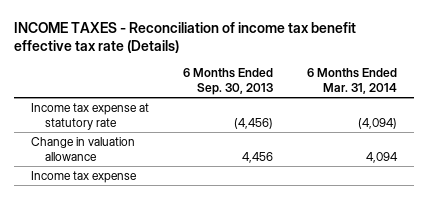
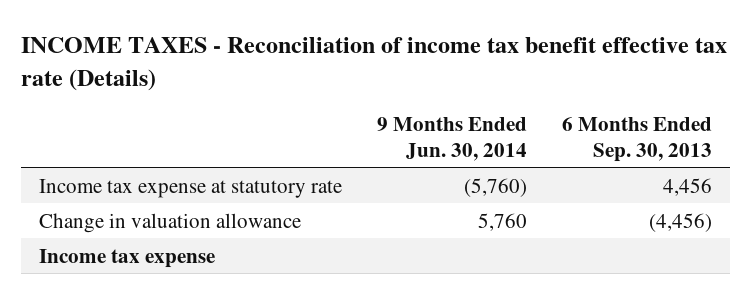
- | 6 Months Ended Sep. 30, 2013 | 6 Months Ended Mar. 31, 2014
+ | 9 Months Ended Jun. 30, 2014 | 6 Months Ended Sep. 30, 2013
- Income tax expense at statutory rate | (4,456) | (4,094)
- Change in valuation allowance | 4,456 | 4,094
+ Income tax expense at statutory rate | (5,760) | 4,456
+ Change in valuation allowance | 5,760 | (4,456)

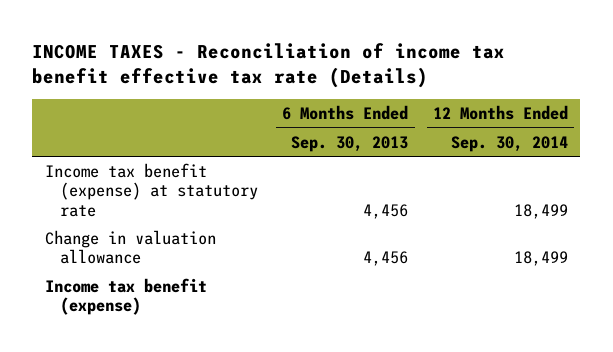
- | 9 Months Ended Jun. 30, 2014 | 6 Months Ended Sep. 30, 2013
+ | 6 Months Ended Sep. 30, 2013 | 12 Months Ended Sep. 30, 2014
- Income tax expense at statutory rate | (5,760) | 4,456
- Change in valuation allowance | 5,760 | (4,456)
- Income tax expense
+ Income tax benefit (expense) at statutory rate | 4,456 | 18,499
+ Change in valuation allowance | 4,456 | 18,499
+ Income tax benefit (expense)

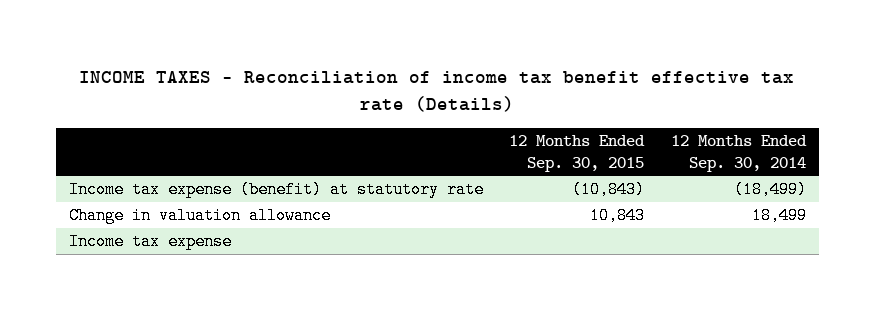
- | 6 Months Ended Sep. 30, 2013 | 12 Months Ended Sep. 30, 2014
+ | 12 Months Ended Sep. 30, 2015 | 12 Months Ended Sep. 30, 2014
- Income tax benefit (expense) at statutory rate | 4,456 | 18,499
+ Income tax expense (benefit) at statutory rate | (10,843) | (18,499)
- Income tax benefit (expense)
+ Income tax expense

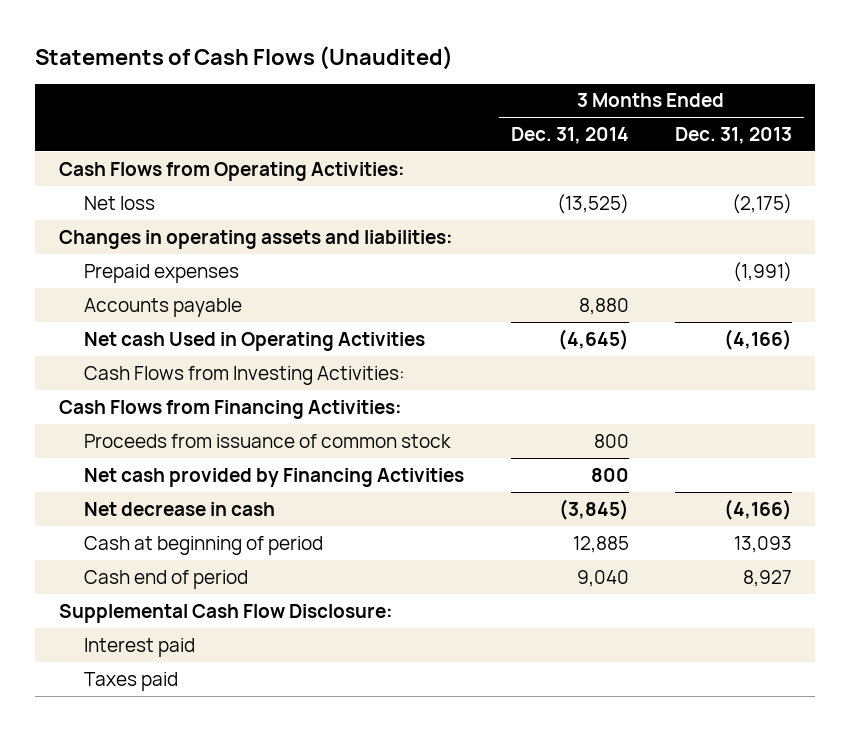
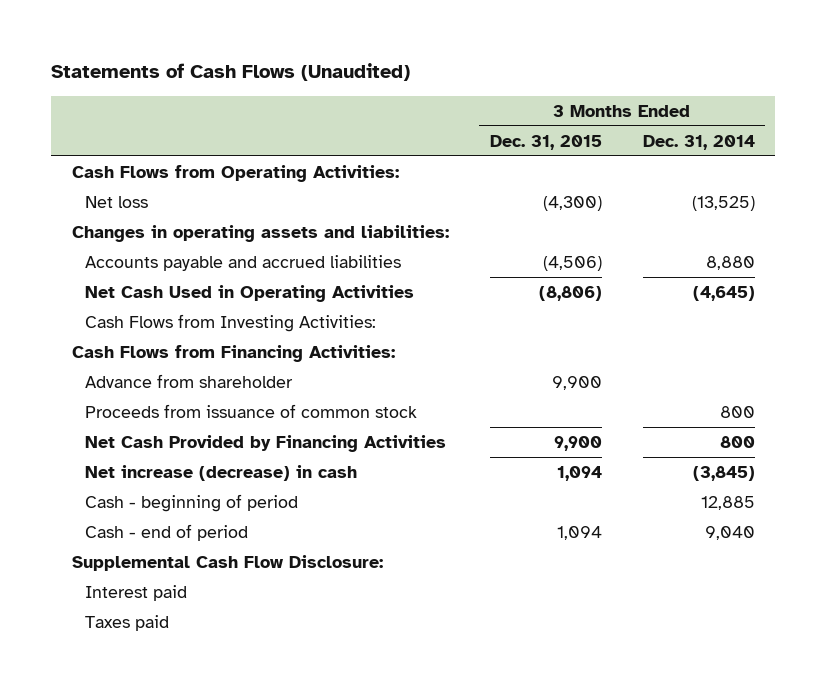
- | 3 Months Ended Dec. 31, 2014 | 3 Months Ended Dec. 31, 2013
+ | 3 Months Ended Dec. 31, 2015 | 3 Months Ended Dec. 31, 2014
- Prepaid expenses | | (1,991)
- Accounts payable | 8,880 |
- Net cash Used in Operating Activities | (4,645) | (4,166)
+ Accounts payable and accrued liabilities | (4,506) | 8,880
+ Net Cash Used in Operating Activities | (8,806) | (4,645)
+ Advance from shareholder | 9,900 |
- Net cash provided by Financing Activities | 800 |
- Net decrease in cash | (3,845) | (4,166)
- Cash at beginning of period | 12,885 | 13,093
- Cash end of period | 9,040 | 8,927
+ Net Cash Provided by Financing Activities | 9,900 | 800
+ Net increase (decrease) in cash | 1,094 | (3,845)
+ Cash - beginning of period | | 12,885
+ Cash - end of period | 1,094 | 9,040

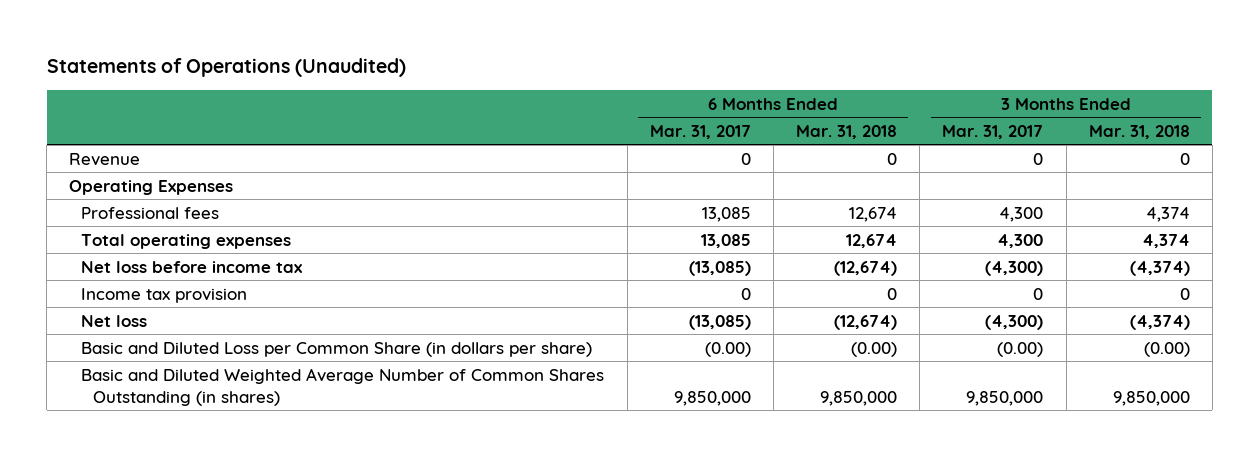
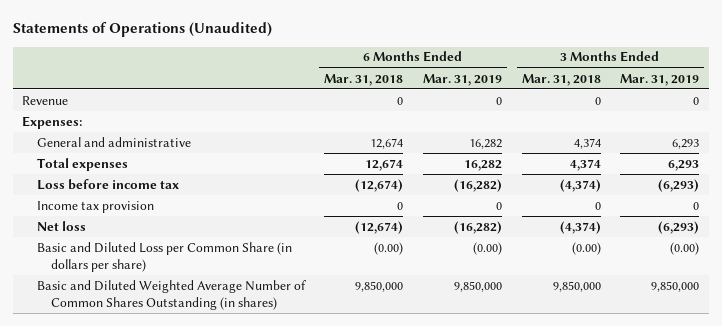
- | 6 Months Ended Mar. 31, 2017 | 6 Months Ended Mar. 31, 2018 | 3 Months Ended Mar. 31, 2017 | 3 Months Ended Mar. 31, 2018
+ | 6 Months Ended Mar. 31, 2018 | 6 Months Ended Mar. 31, 2019 | 3 Months Ended Mar. 31, 2018 | 3 Months Ended Mar. 31, 2019
- Operating Expenses
- Professional fees | 13,085 | 12,674 | 4,300 | 4,374
- Total operating expenses | 13,085 | 12,674 | 4,300 | 4,374
- Net loss before income tax | (13,085) | (12,674) | (4,300) | (4,374)
+ Expenses:
+ General and administrative | 12,674 | 16,282 | 4,374 | 6,293
+ Total expenses | 12,674 | 16,282 | 4,374 | 6,293
+ Loss before income tax | (12,674) | (16,282) | (4,374) | (6,293)

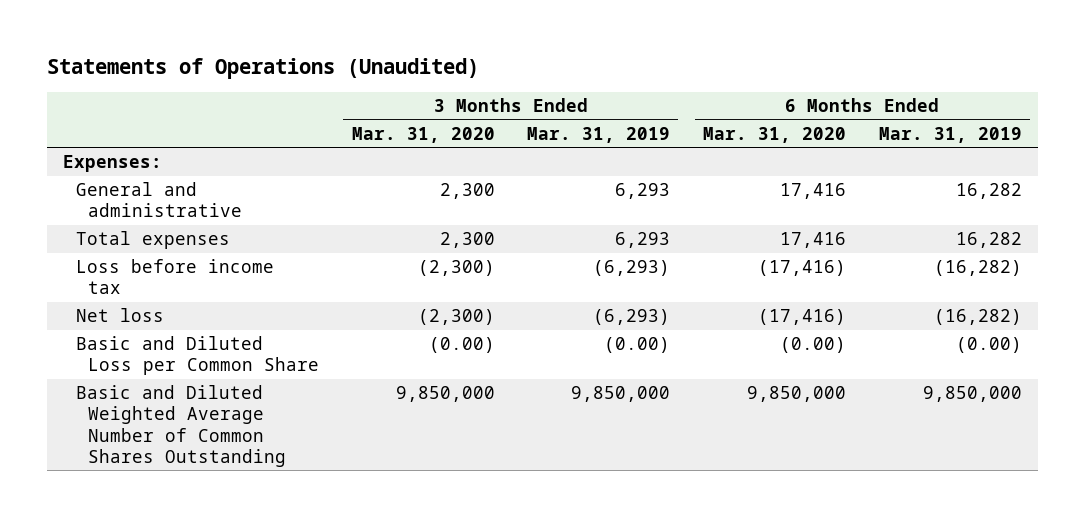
- | 6 Months Ended Mar. 31, 2018 | 6 Months Ended Mar. 31, 2019 | 3 Months Ended Mar. 31, 2018 | 3 Months Ended Mar. 31, 2019
+ | 3 Months Ended Mar. 31, 2020 | 3 Months Ended Mar. 31, 2019 | 6 Months Ended Mar. 31, 2020 | 6 Months Ended Mar. 31, 2019
- Revenue | 0 | 0 | 0 | 0
- Income tax provision | 0 | 0 | 0 | 0
- Basic and Diluted Loss per Common Share (in dollars per share) | (0.00) | (0.00) | (0.00) | (0.00)
- Basic and Diluted Weighted Average Number of Common Shares Outstanding (in shares) | 9,850,000 | 9,850,000 | 9,850,000 | 9,850,000
+ Basic and Diluted Loss per Common Share | (0.00) | (0.00) | (0.00) | (0.00)
+ Basic and Diluted Weighted Average Number of Common Shares Outstanding | 9,850,000 | 9,850,000 | 9,850,000 | 9,850,000

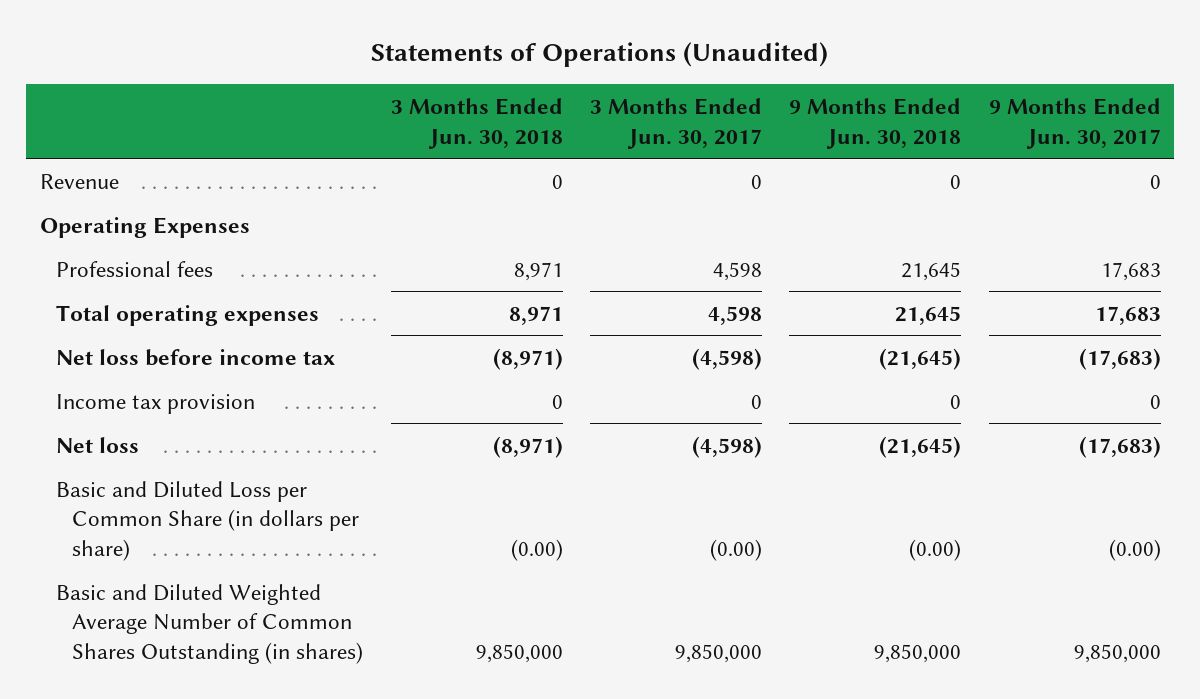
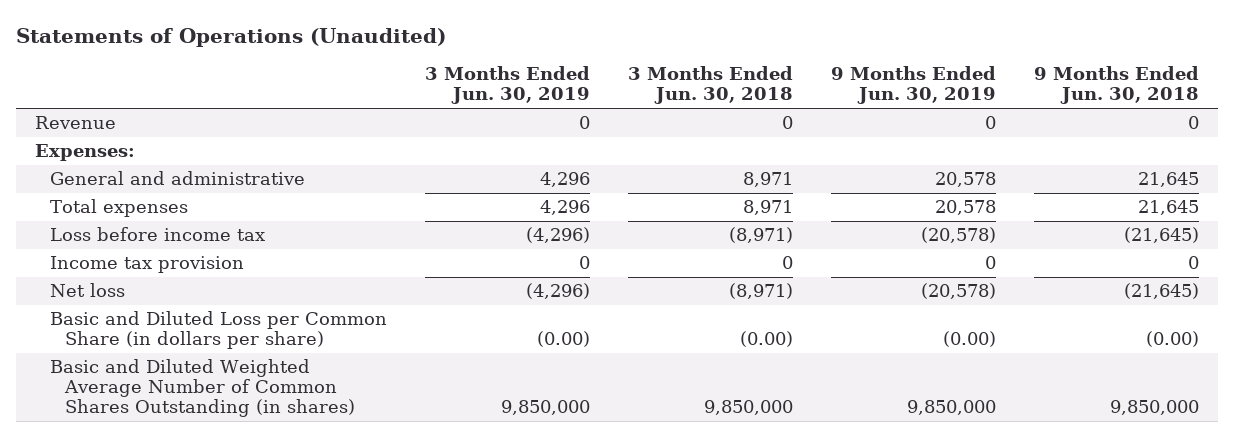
- | 3 Months Ended Jun. 30, 2018 | 3 Months Ended Jun. 30, 2017 | 9 Months Ended Jun. 30, 2018 | 9 Months Ended Jun. 30, 2017
+ | 3 Months Ended Jun. 30, 2019 | 3 Months Ended Jun. 30, 2018 | 9 Months Ended Jun. 30, 2019 | 9 Months Ended Jun. 30, 2018
- Operating Expenses
- Professional fees | 8,971 | 4,598 | 21,645 | 17,683
- Total operating expenses | 8,971 | 4,598 | 21,645 | 17,683
- Net loss before income tax | (8,971) | (4,598) | (21,645) | (17,683)
+ Expenses:
+ General and administrative | 4,296 | 8,971 | 20,578 | 21,645
+ Total expenses | 4,296 | 8,971 | 20,578 | 21,645
+ Loss before income tax | (4,296) | (8,971) | (20,578) | (21,645)

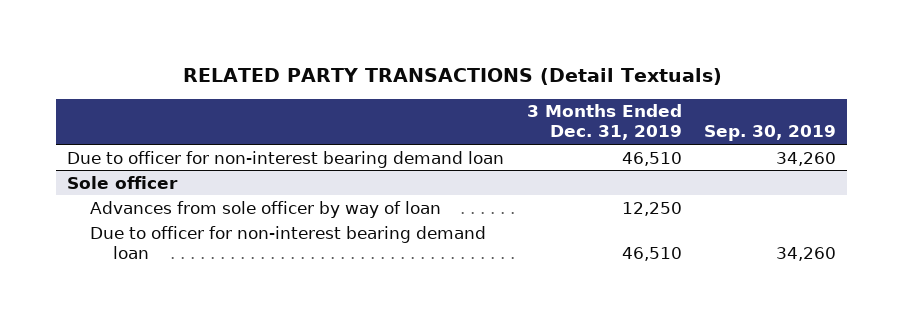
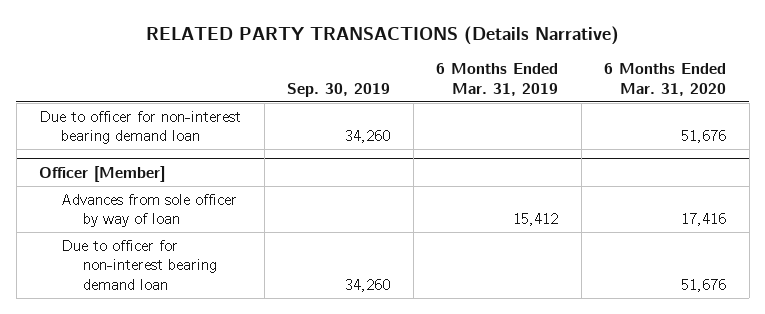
- RELATED PARTY TRANSACTIONS (Detail Textuals)
+ RELATED PARTY TRANSACTIONS (Details Narrative)
- | 3 Months Ended Dec. 31, 2019 | Sep. 30, 2019
+ | Sep. 30, 2019 | 6 Months Ended Mar. 31, 2019 | 6 Months Ended Mar. 31, 2020
- Sole officer
+ Officer [Member]

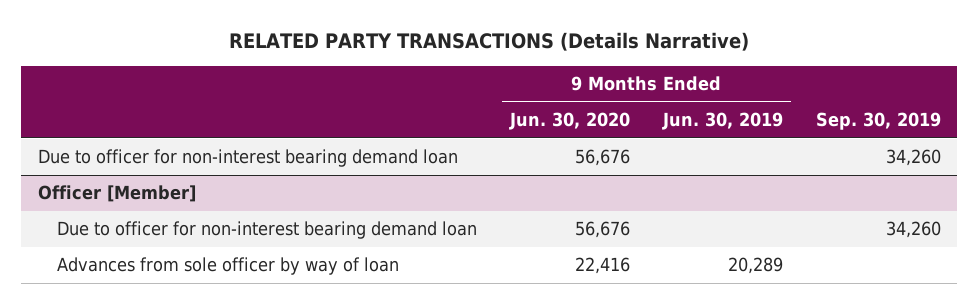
- | Sep. 30, 2019 | 6 Months Ended Mar. 31, 2019 | 6 Months Ended Mar. 31, 2020
+ | 9 Months Ended Jun. 30, 2020 | 9 Months Ended Jun. 30, 2019 | Sep. 30, 2019
@ Officer [Member]
moved down: Advances from sole officer by way of loan | 22,416 | 20,289 |

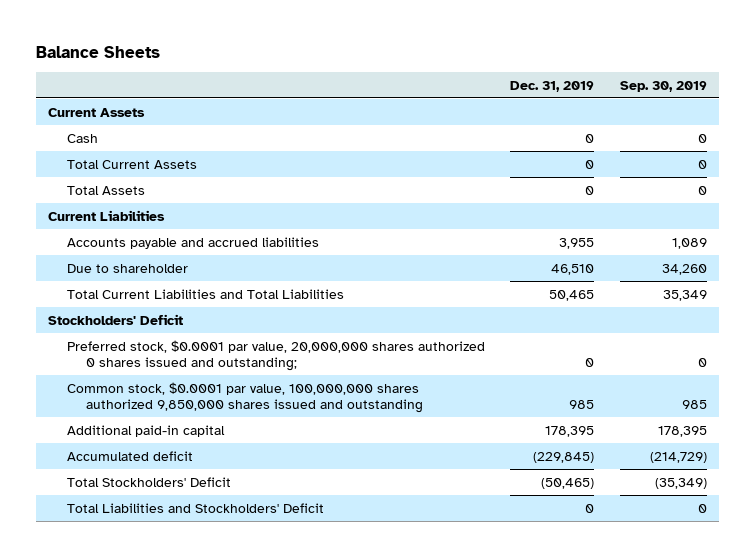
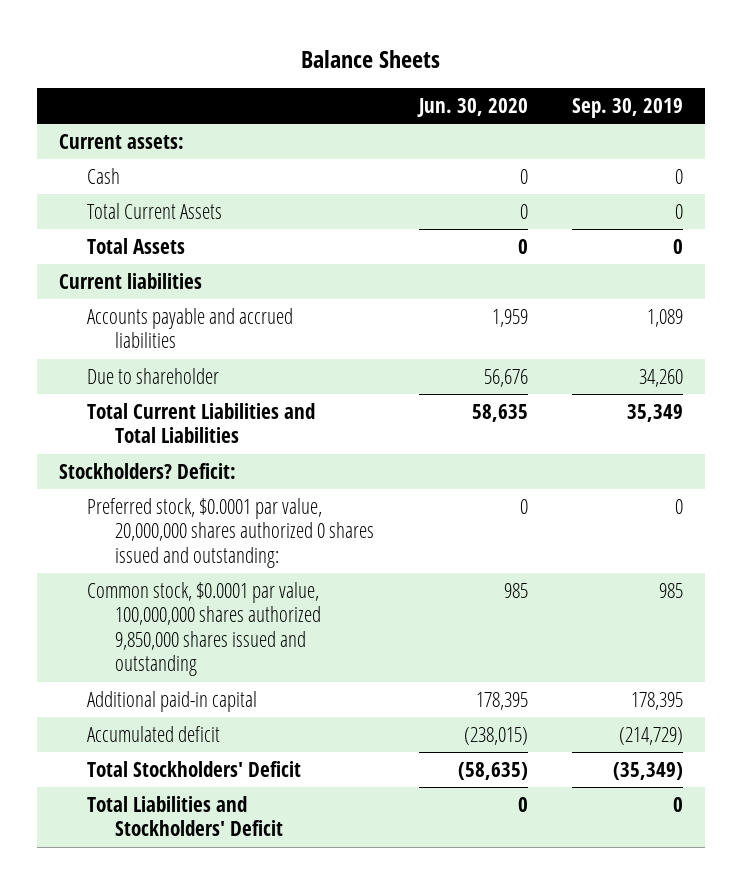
- | Dec. 31, 2019 | Sep. 30, 2019
+ | Jun. 30, 2020 | Sep. 30, 2019
- Current Assets
+ Current assets:
- Current Liabilities
+ Current liabilities
- Stockholders' Deficit
- Preferred stock, $0.0001 par value, 20,000,000 shares authorized 0 shares issued and outstanding; | 0 | 0
+ Stockholders? Deficit:
+ Preferred stock, $0.0001 par value, 20,000,000 shares authorized 0 shares issued and outstanding: | 0 | 0

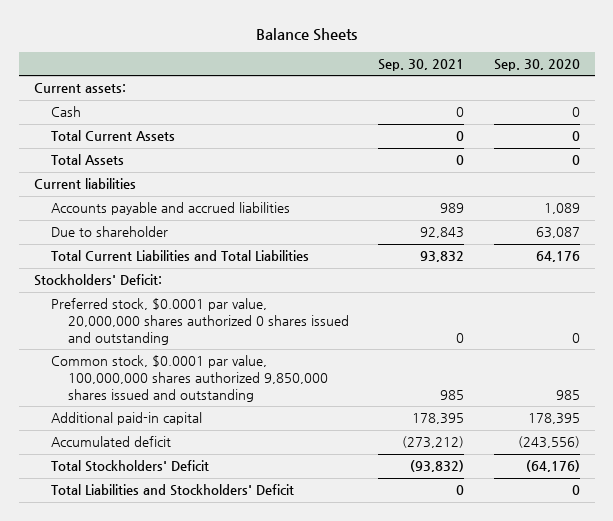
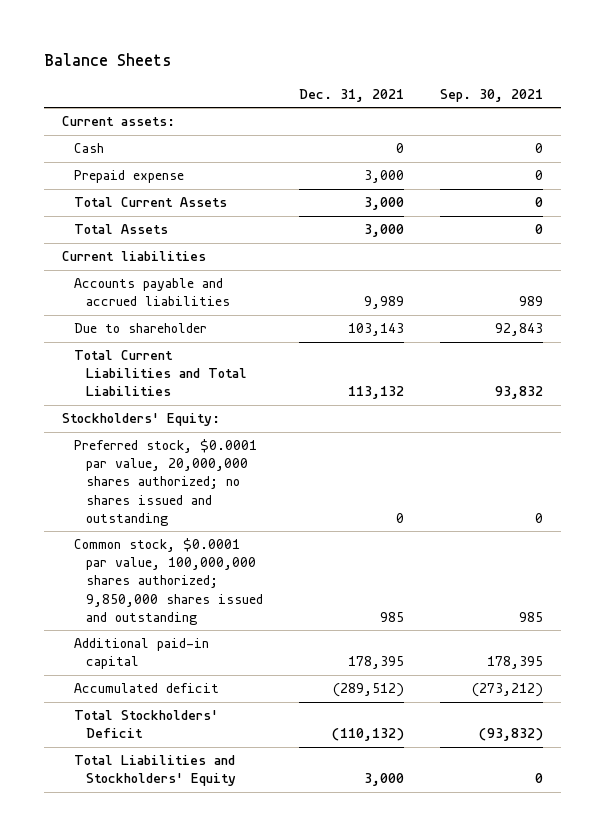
- | Sep. 30, 2021 | Sep. 30, 2020
+ | Dec. 31, 2021 | Sep. 30, 2021
+ Prepaid expense | 3,000 | 0
- Stockholders' Deficit:
- Preferred stock, $0.0001 par value, 20,000,000 shares authorized 0 shares issued and outstanding | 0 | 0
- Common stock, $0.0001 par value, 100,000,000 shares authorized 9,850,000 shares issued and outstanding | 985 | 985
+ Stockholders' Equity:
+ Preferred stock, $0.0001 par value, 20,000,000 shares authorized; no shares issued and outstanding | 0 | 0
+ Common stock, $0.0001 par value, 100,000,000 shares authorized; 9,850,000 shares issued and outstanding | 985 | 985
- Total Liabilities and Stockholders' Deficit | 0 | 0
+ Total Liabilities and Stockholders' Equity | 3,000 | 0

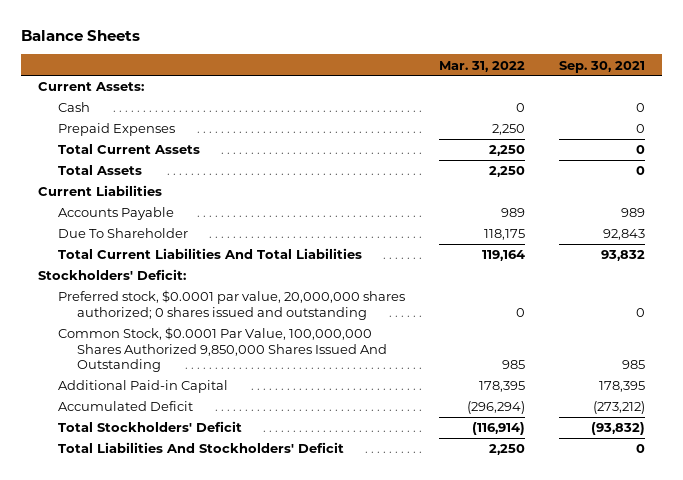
- | Dec. 31, 2021 | Sep. 30, 2021
+ | Mar. 31, 2022 | Sep. 30, 2021
- Current assets:
+ Current Assets:
- Prepaid expense | 3,000 | 0
+ Prepaid Expenses | 2,250 | 0
- Current liabilities
- Accounts payable and accrued liabilities | 9,989 | 989
- Due to shareholder | 103,143 | 92,843
- Total Current Liabilities and Total Liabilities | 113,132 | 93,832
- Stockholders' Equity:
- Preferred stock, $0.0001 par value, 20,000,000 shares authorized; no shares issued and outstanding | 0 | 0
- Common stock, $0.0001 par value, 100,000,000 shares authorized; 9,850,000 shares issued and outstanding | 985 | 985
- Additional paid-in capital | 178,395 | 178,395
- Accumulated deficit | (289,512) | (273,212)
+ Current Liabilities
+ Accounts Payable | 989 | 989
+ Due To Shareholder | 118,175 | 92,843
+ Total Current Liabilities And Total Liabilities | 119,164 | 93,832
+ Stockholders' Deficit:
+ Preferred stock, $0.0001 par value, 20,000,000 shares authorized; 0 shares issued and outstanding | 0 | 0
+ Common Stock, $0.0001 Par Value, 100,000,000 Shares Authorized 9,850,000 Shares Issued And Outstanding | 985 | 985
+ Additional Paid-in Capital | 178,395 | 178,395
+ Accumulated Deficit | (296,294) | (273,212)
- Total Liabilities and Stockholders' Equity | 3,000 | 0
+ Total Liabilities And Stockholders' Deficit | 2,250 | 0

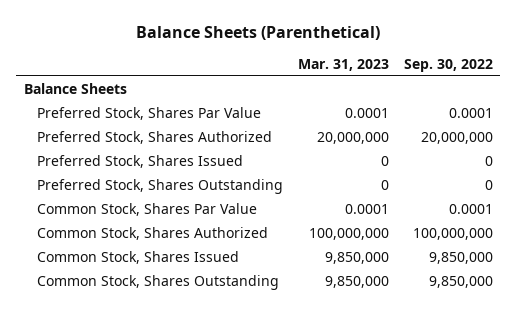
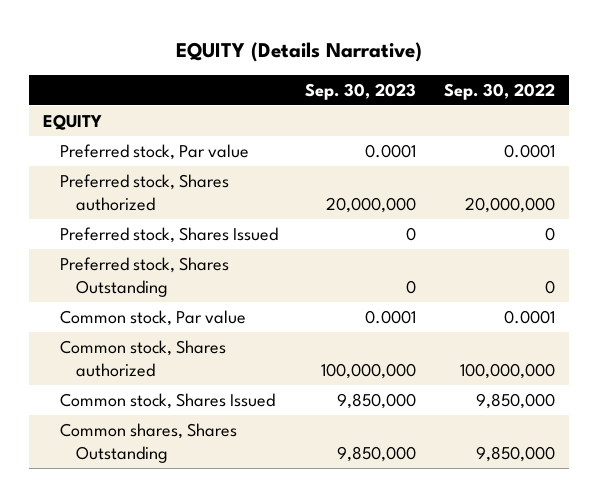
- Balance Sheets (Parenthetical)
+ EQUITY (Details Narrative)
- | Mar. 31, 2023 | Sep. 30, 2022
+ | Sep. 30, 2023 | Sep. 30, 2022
- Balance Sheets
- Preferred Stock, Shares Par Value | 0.0001 | 0.0001
- Preferred Stock, Shares Authorized | 20,000,000 | 20,000,000
- Preferred Stock, Shares Issued | 0 | 0
- Preferred Stock, Shares Outstanding | 0 | 0
- Common Stock, Shares Par Value | 0.0001 | 0.0001
- Common Stock, Shares Authorized | 100,000,000 | 100,000,000
- Common Stock, Shares Issued | 9,850,000 | 9,850,000
- Common Stock, Shares Outstanding | 9,850,000 | 9,850,000
+ EQUITY
+ Preferred stock, Par value | 0.0001 | 0.0001
+ Preferred stock, Shares authorized | 20,000,000 | 20,000,000
+ Preferred stock, Shares Issued | 0 | 0
+ Preferred stock, Shares Outstanding | 0 | 0
+ Common stock, Par value | 0.0001 | 0.0001
+ Common stock, Shares authorized | 100,000,000 | 100,000,000
+ Common stock, Shares Issued | 9,850,000 | 9,850,000
+ Common shares, Shares Outstanding | 9,850,000 | 9,850,000

